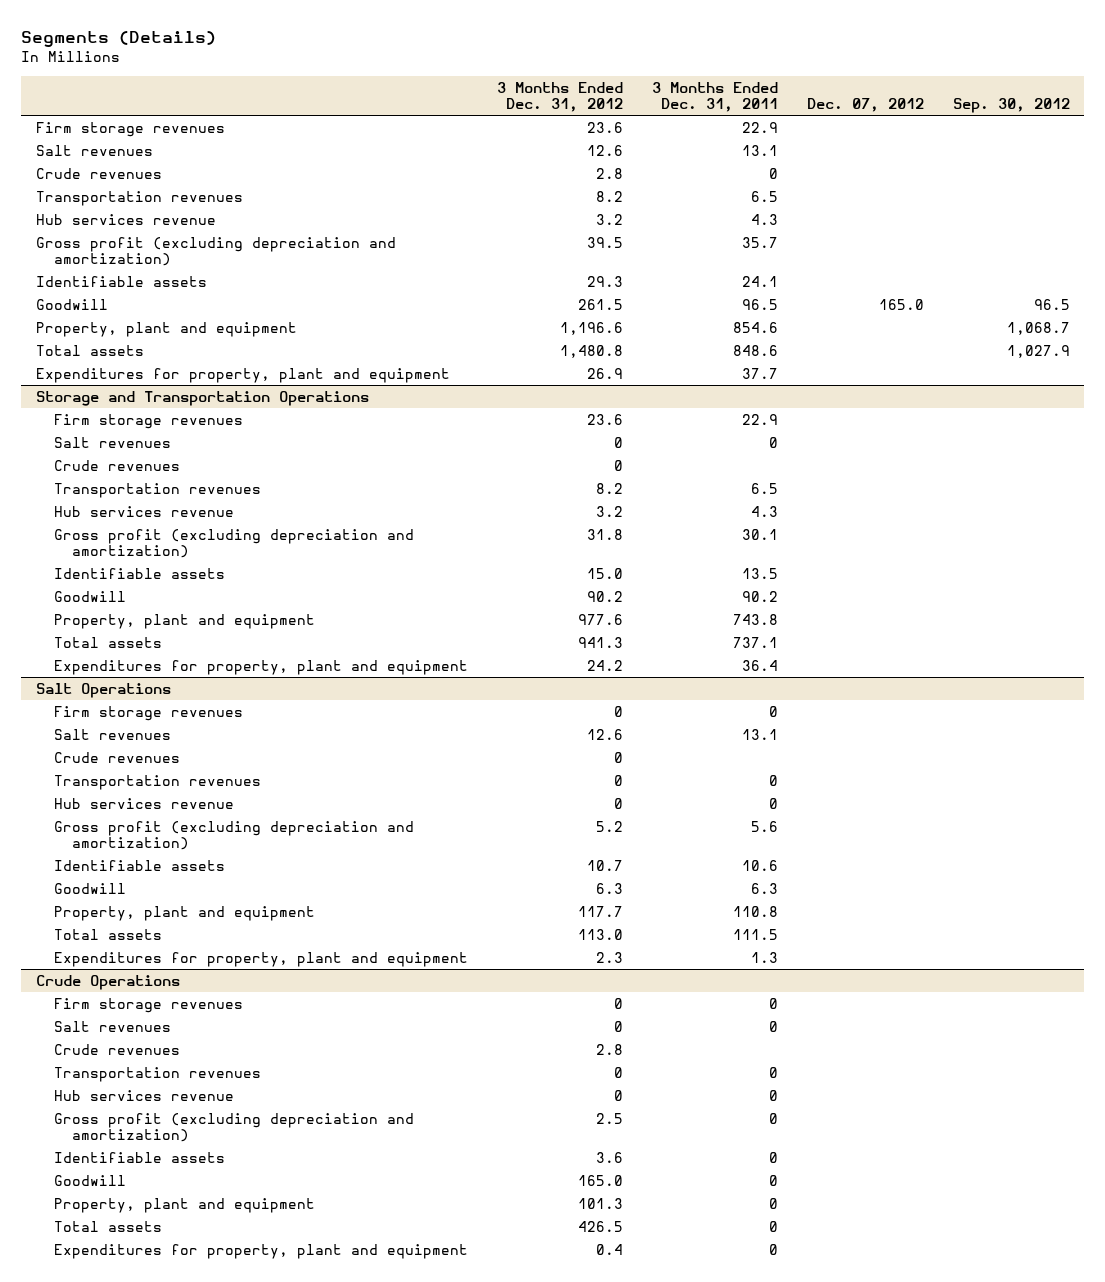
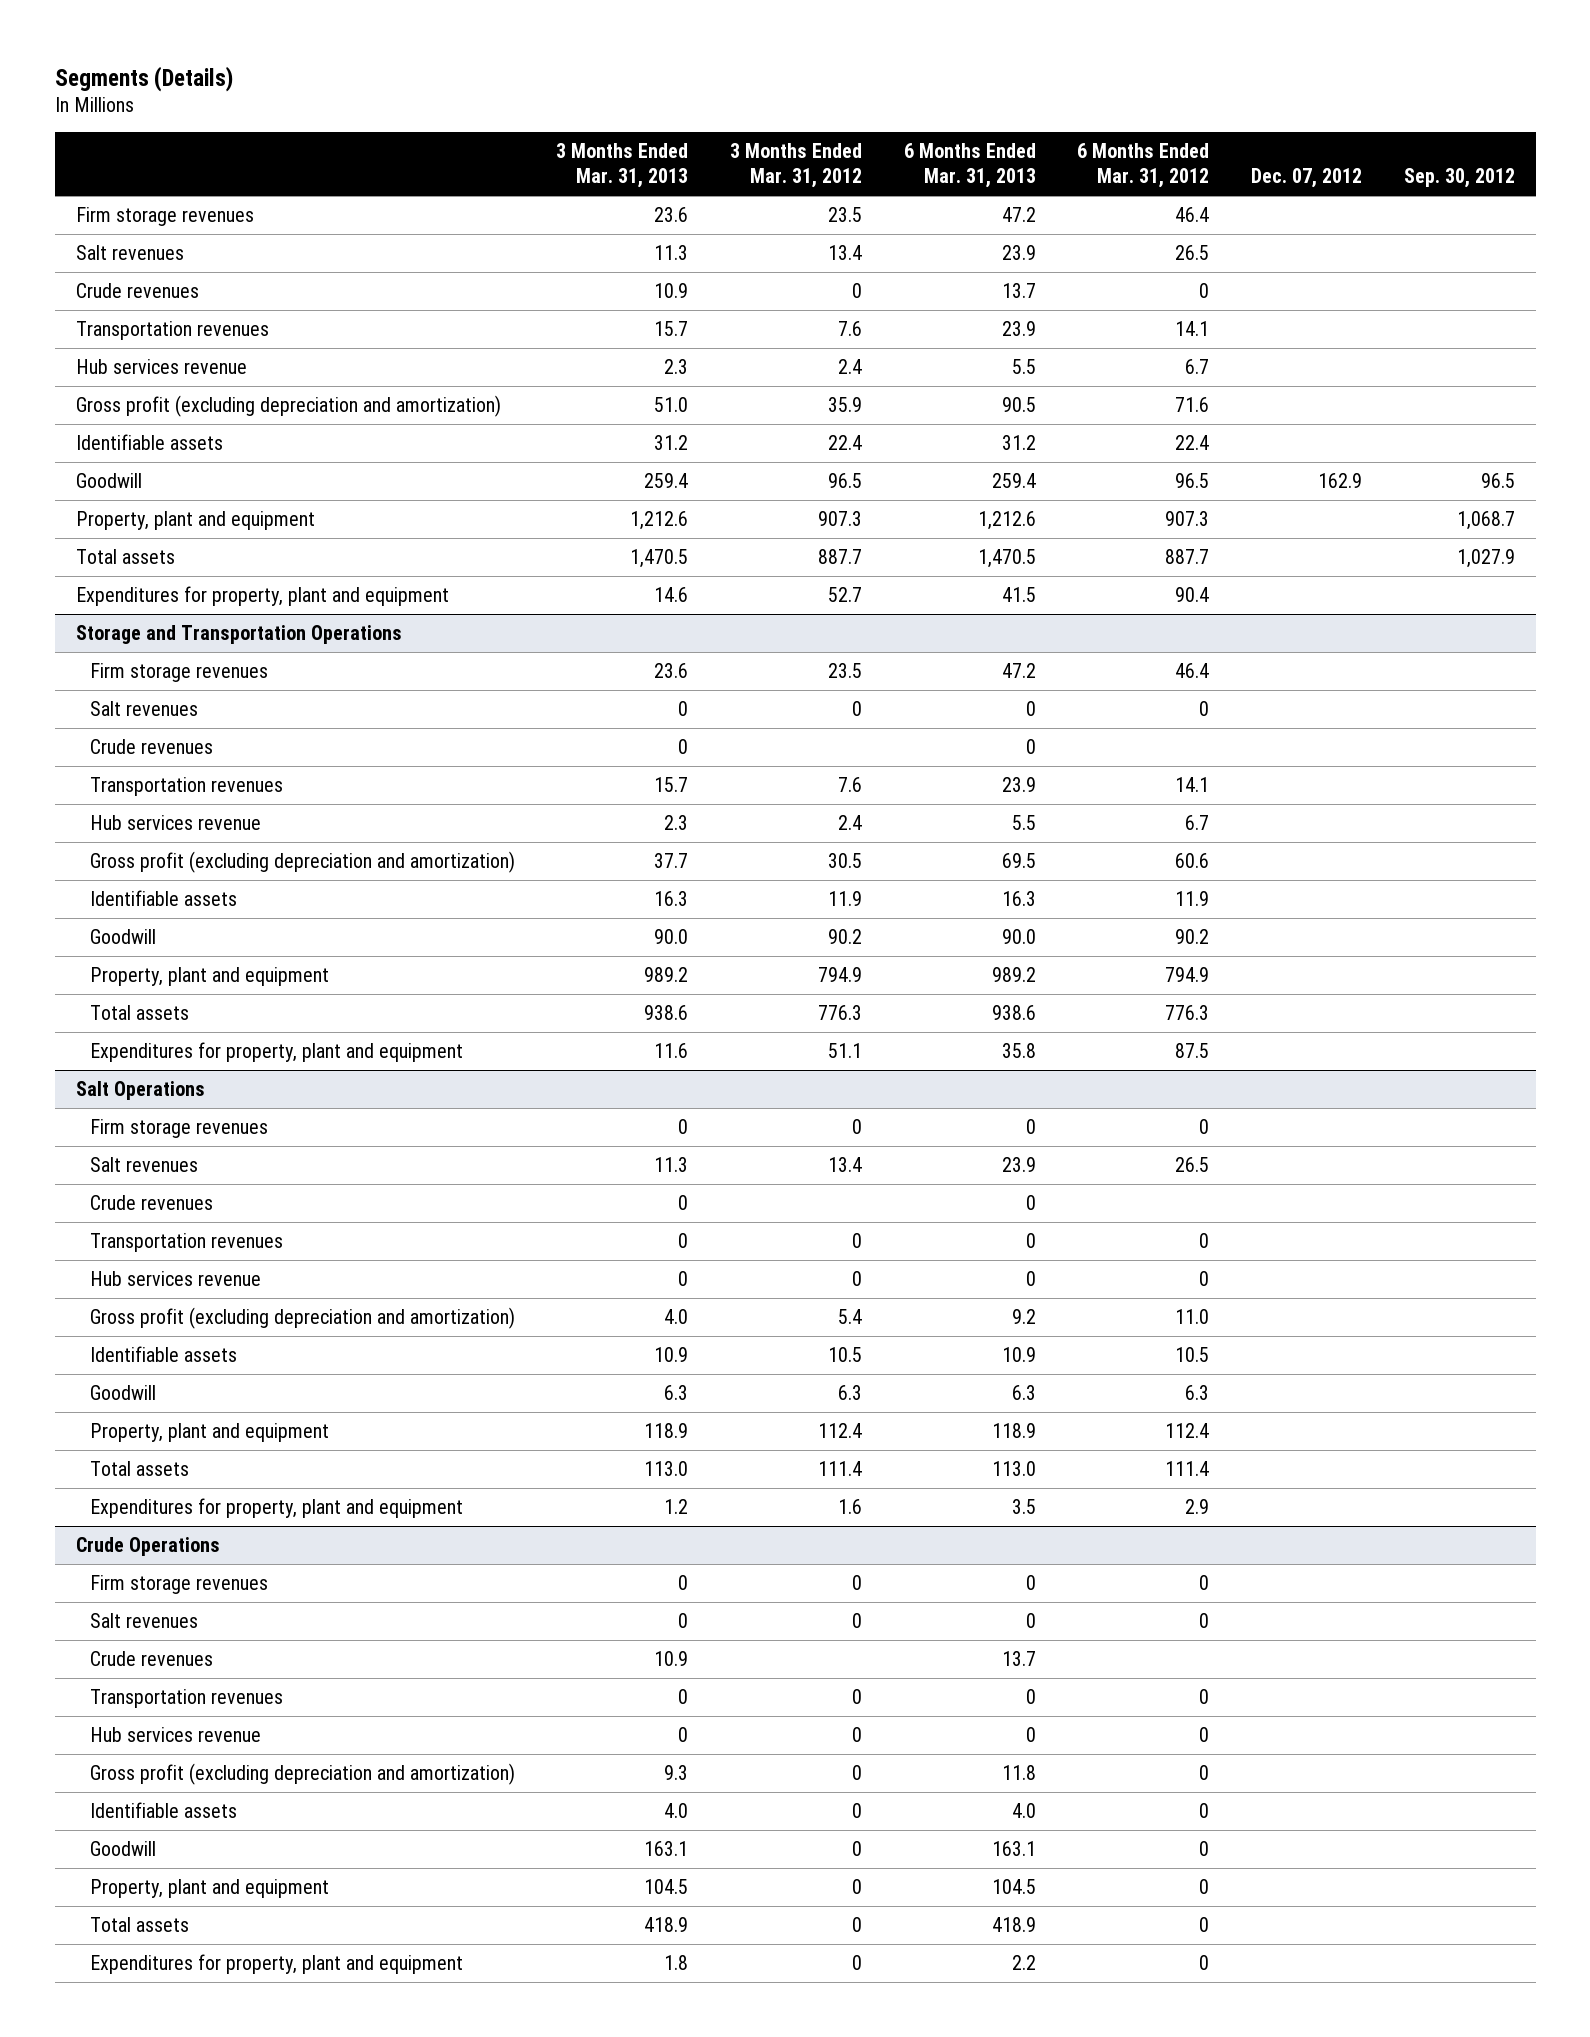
- | 3 Months Ended Dec. 31, 2012 | 3 Months Ended Dec. 31, 2011 | Dec. 07, 2012 | Sep. 30, 2012
+ | 3 Months Ended Mar. 31, 2013 | 3 Months Ended Mar. 31, 2012 | 6 Months Ended Mar. 31, 2013 | 6 Months Ended Mar. 31, 2012 | Dec. 07, 2012 | Sep. 30, 2012
- Goodwill | 261.5 | 96.5 | 165.0 | 96.5
+ Goodwill | 259.4 | 96.5 | 259.4 | 96.5 | 162.9 | 96.5

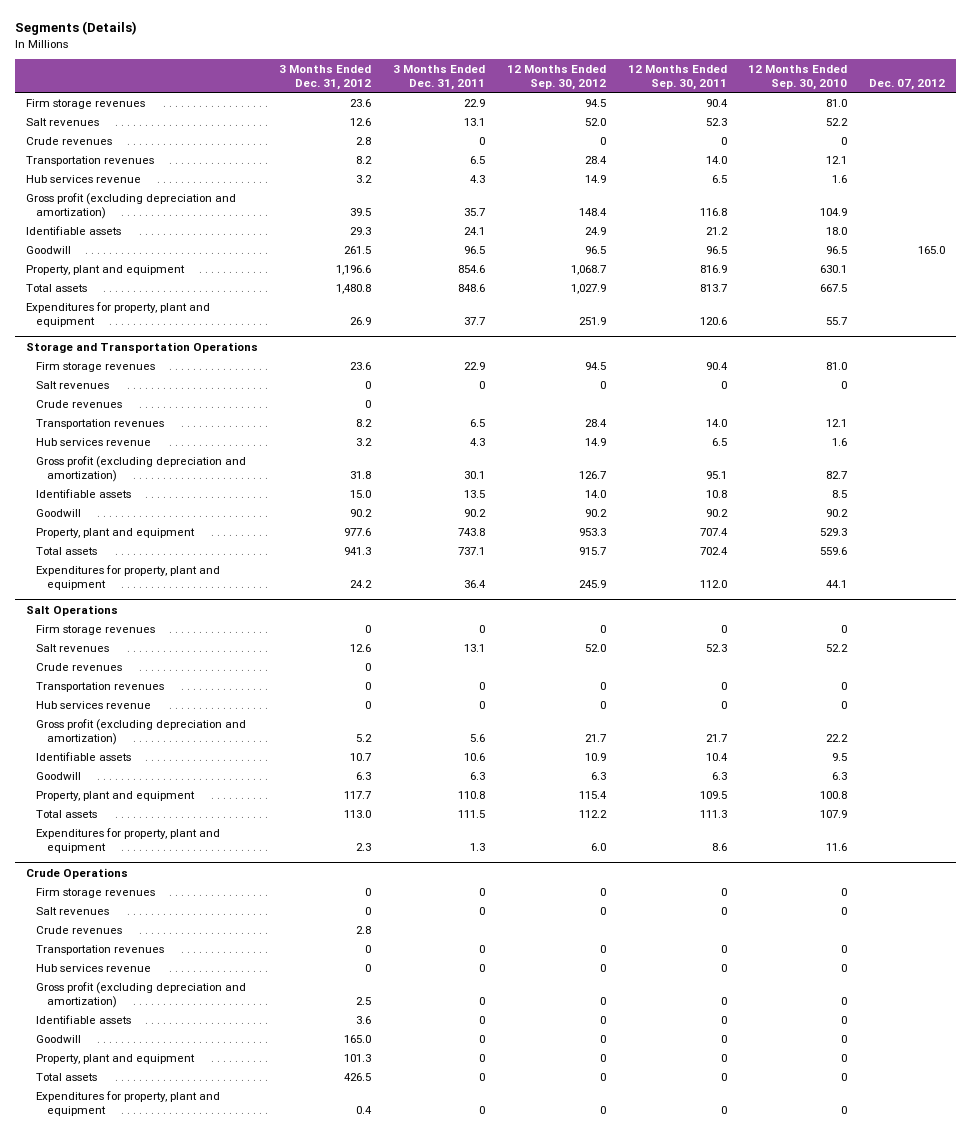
- | 3 Months Ended Mar. 31, 2013 | 3 Months Ended Mar. 31, 2012 | 6 Months Ended Mar. 31, 2013 | 6 Months Ended Mar. 31, 2012 | Dec. 07, 2012 | Sep. 30, 2012
+ | 3 Months Ended Dec. 31, 2012 | 3 Months Ended Dec. 31, 2011 | 12 Months Ended Sep. 30, 2012 | 12 Months Ended Sep. 30, 2011 | 12 Months Ended Sep. 30, 2010 | Dec. 07, 2012
- Goodwill | 259.4 | 96.5 | 259.4 | 96.5 | 162.9 | 96.5
+ Goodwill | 261.5 | 96.5 | 96.5 | 96.5 | 96.5 | 165.0

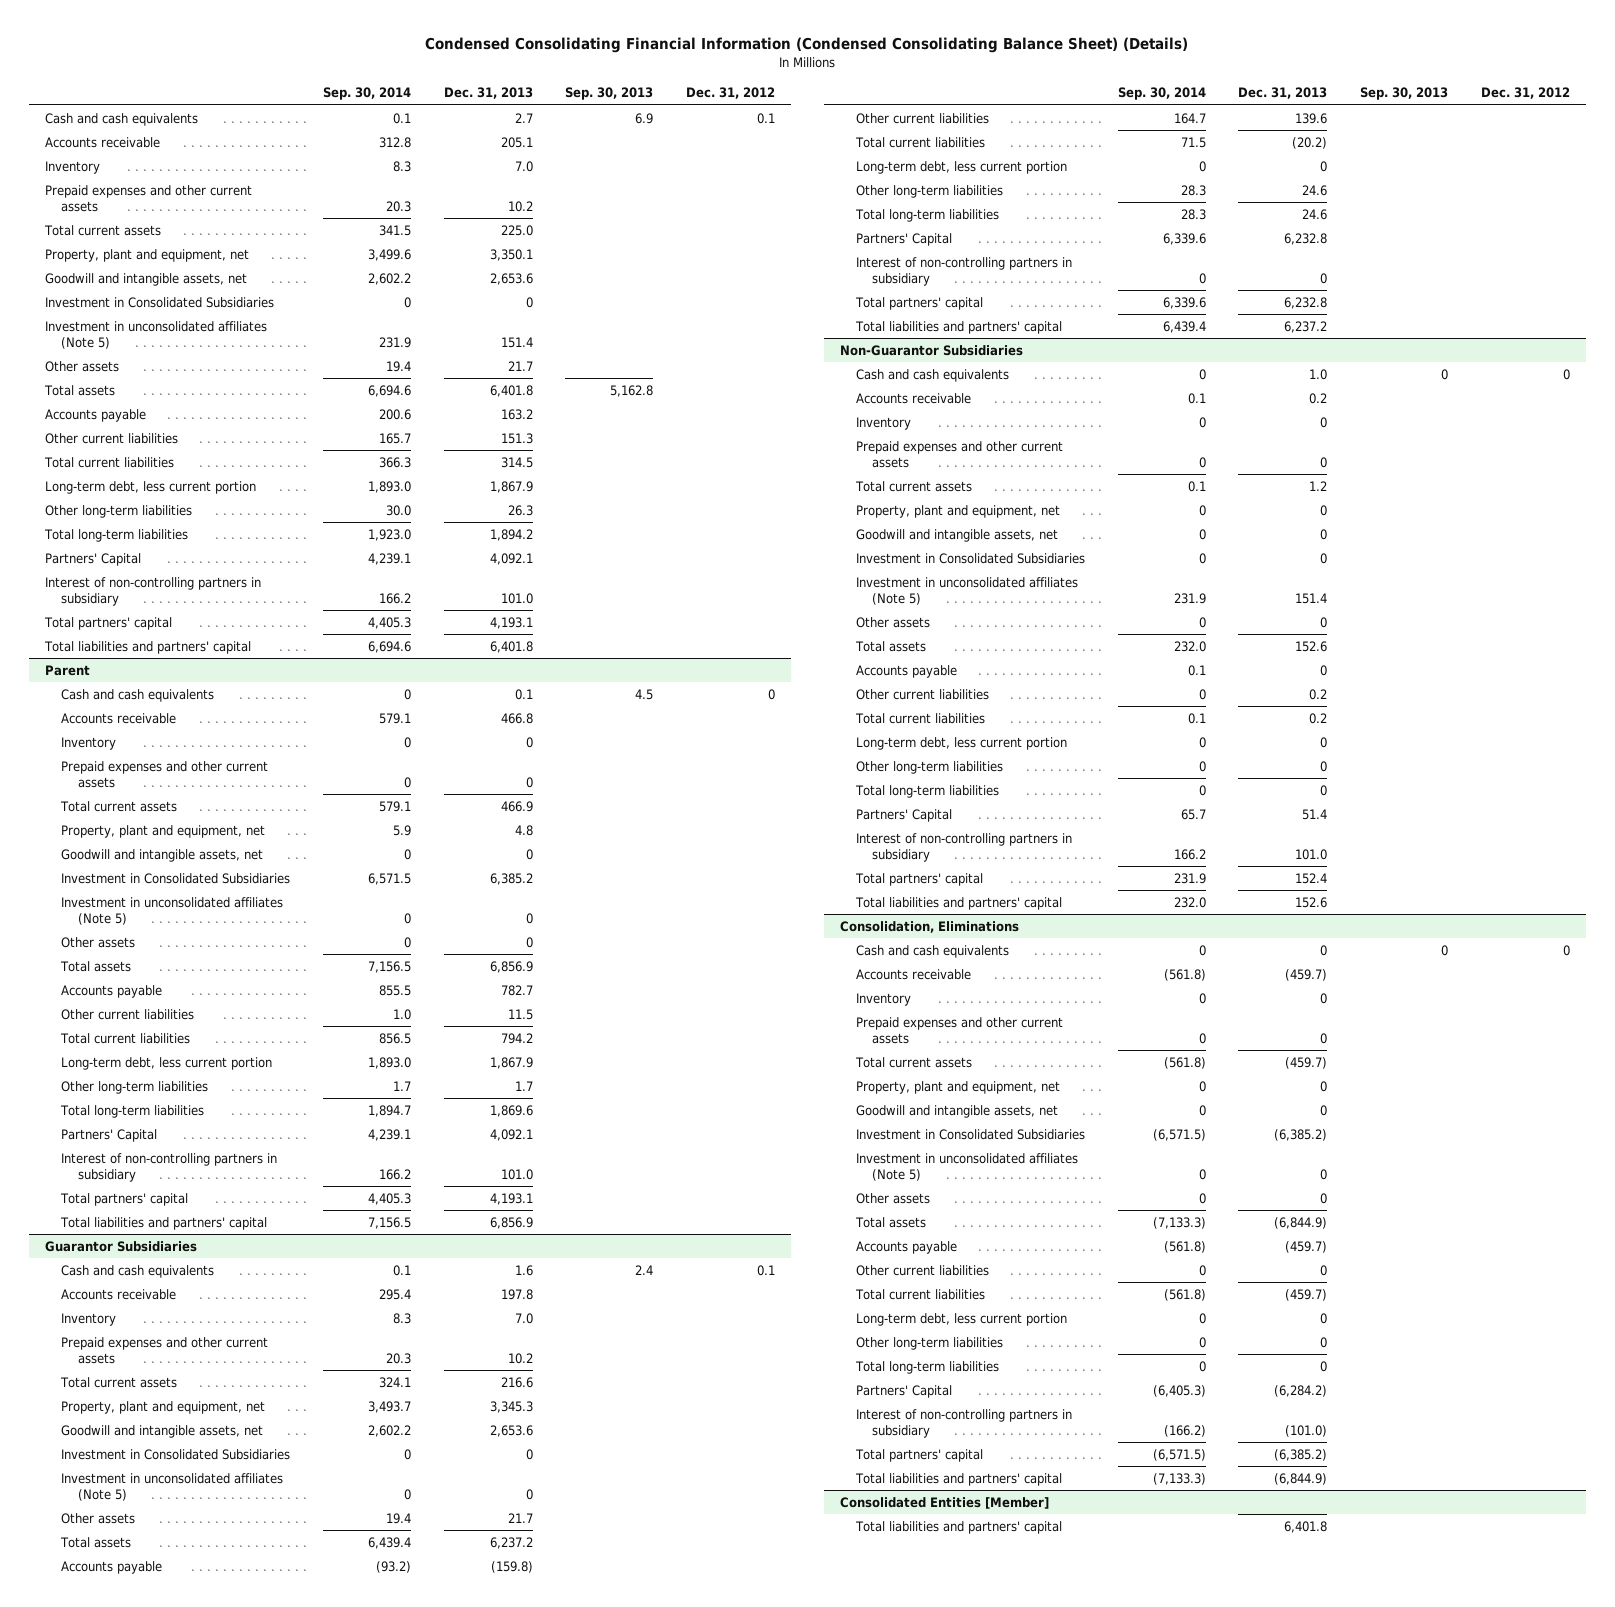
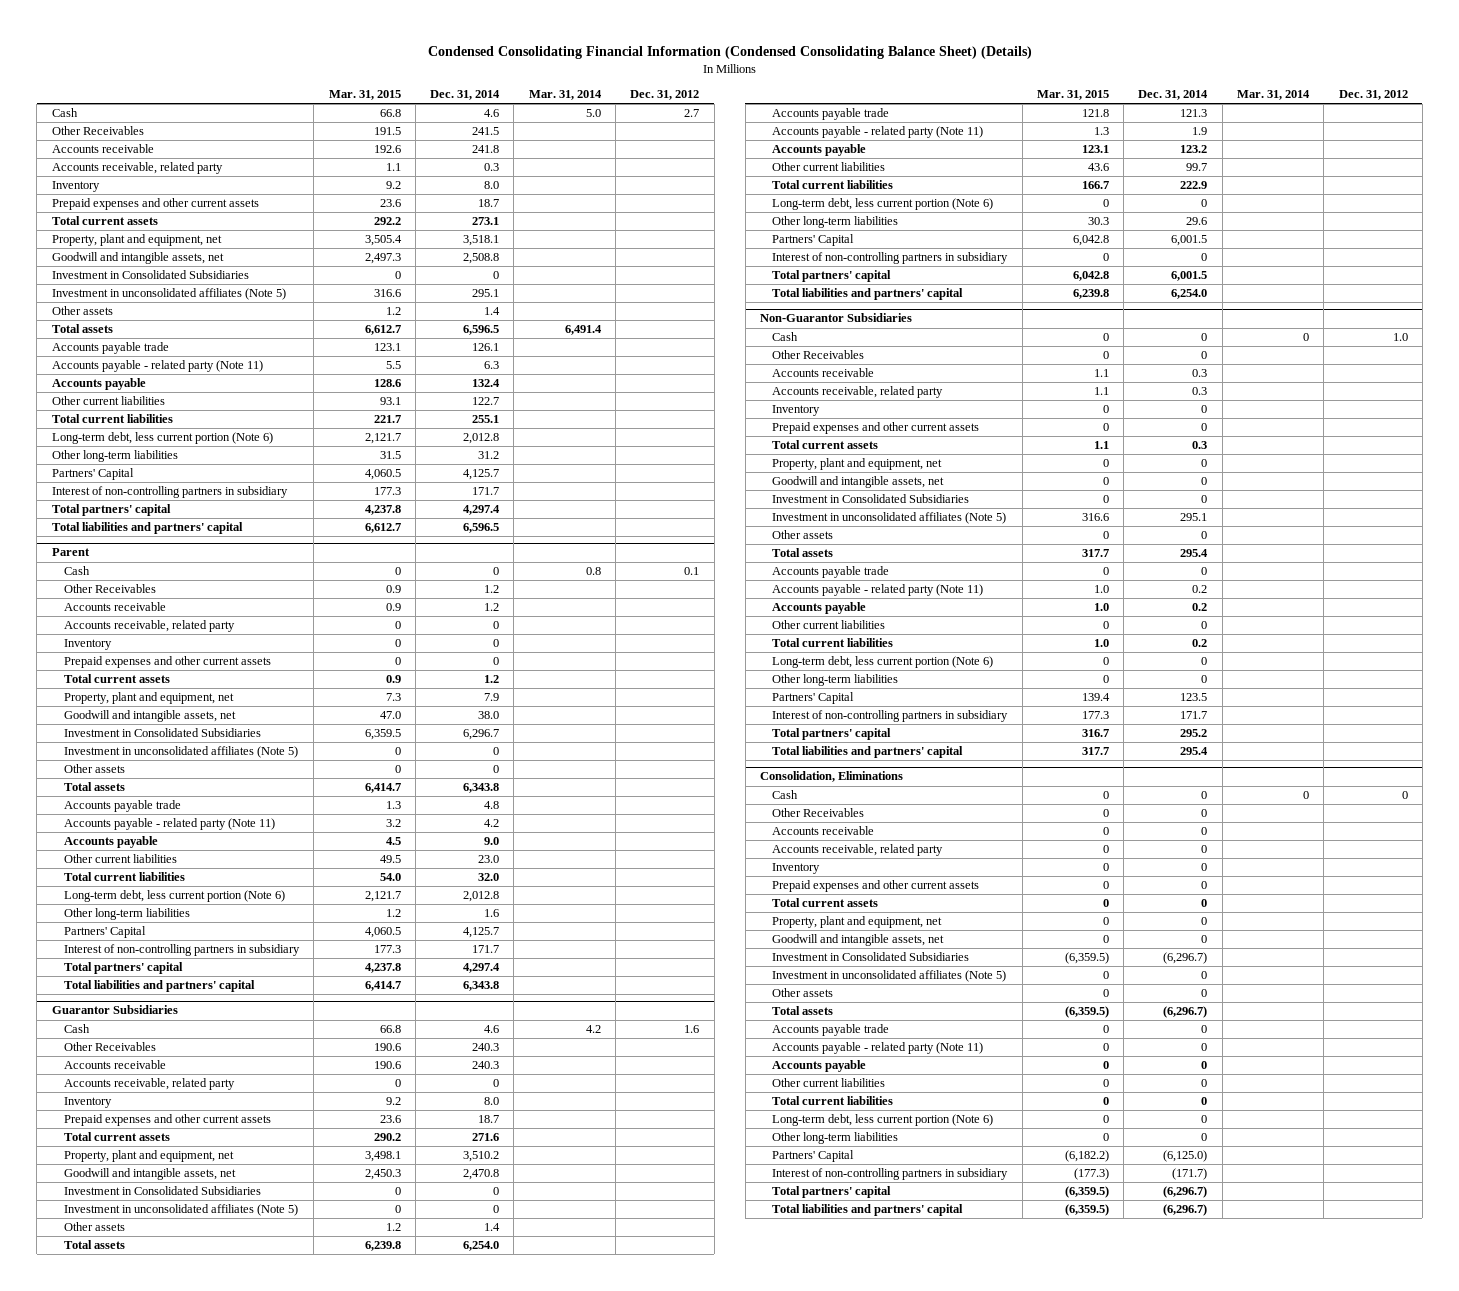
- | Sep. 30, 2014 | Dec. 31, 2013 | Sep. 30, 2013 | Dec. 31, 2012
+ | Mar. 31, 2015 | Dec. 31, 2014 | Mar. 31, 2014 | Dec. 31, 2012
- Cash and cash equivalents | 0.1 | 2.7 | 6.9 | 0.1
+ Cash | 66.8 | 4.6 | 5.0 | 2.7
+ Other Receivables | 191.5 | 241.5 | |
+ Accounts receivable, related party | 1.1 | 0.3 | |
+ Accounts payable trade | 123.1 | 126.1 | |
+ Accounts payable - related party (Note 11) | 5.5 | 6.3 | |
- Long-term debt, less current portion | 1,893.0 | 1,867.9 | |
+ Long-term debt, less current portion (Note 6) | 2,121.7 | 2,012.8 | |
- Total long-term liabilities | 1,923.0 | 1,894.2 | |
@ Parent
- Cash and cash equivalents | 0 | 0.1 | 4.5 | 0
+ Cash | 0 | 0 | 0.8 | 0.1
+ Other Receivables | 0.9 | 1.2 | |
+ Accounts receivable, related party | 0 | 0 | |
+ Accounts payable trade | 1.3 | 4.8 | |
+ Accounts payable - related party (Note 11) | 3.2 | 4.2 | |
- Long-term debt, less current portion | 1,893.0 | 1,867.9 | |
+ Long-term debt, less current portion (Note 6) | 2,121.7 | 2,012.8 | |
- Total long-term liabilities | 1,894.7 | 1,869.6 | |
@ Guarantor Subsidiaries
- Cash and cash equivalents | 0.1 | 1.6 | 2.4 | 0.1
+ Cash | 66.8 | 4.6 | 4.2 | 1.6
+ Other Receivables | 190.6 | 240.3 | |
+ Accounts receivable, related party | 0 | 0 | |
+ Accounts payable trade | 121.8 | 121.3 | |
+ Accounts payable - related party (Note 11) | 1.3 | 1.9 | |
- Long-term debt, less current portion | 0 | 0 | |
+ Long-term debt, less current portion (Note 6) | 0 | 0 | |
- Total long-term liabilities | 28.3 | 24.6 | |
@ Non-Guarantor Subsidiaries
- Cash and cash equivalents | 0 | 1.0 | 0 | 0
+ Cash | 0 | 0 | 0 | 1.0
+ Other Receivables | 0 | 0 | |
+ Accounts receivable, related party | 1.1 | 0.3 | |
+ Accounts payable trade | 0 | 0 | |
+ Accounts payable - related party (Note 11) | 1.0 | 0.2 | |
- Long-term debt, less current portion | 0 | 0 | |
+ Long-term debt, less current portion (Note 6) | 0 | 0 | |
- Total long-term liabilities | 0 | 0 | |
@ Consolidation, Eliminations
- Cash and cash equivalents | 0 | 0 | 0 | 0
+ Cash | 0 | 0 | 0 | 0
+ Other Receivables | 0 | 0 | |
+ Accounts receivable, related party | 0 | 0 | |
+ Accounts payable trade | 0 | 0 | |
+ Accounts payable - related party (Note 11) | 0 | 0 | |
- Long-term debt, less current portion | 0 | 0 | |
+ Long-term debt, less current portion (Note 6) | 0 | 0 | |
- Total long-term liabilities | 0 | 0 | |
- Consolidated Entities [Member]
- Total liabilities and partners' capital | | 6,401.8 | |

